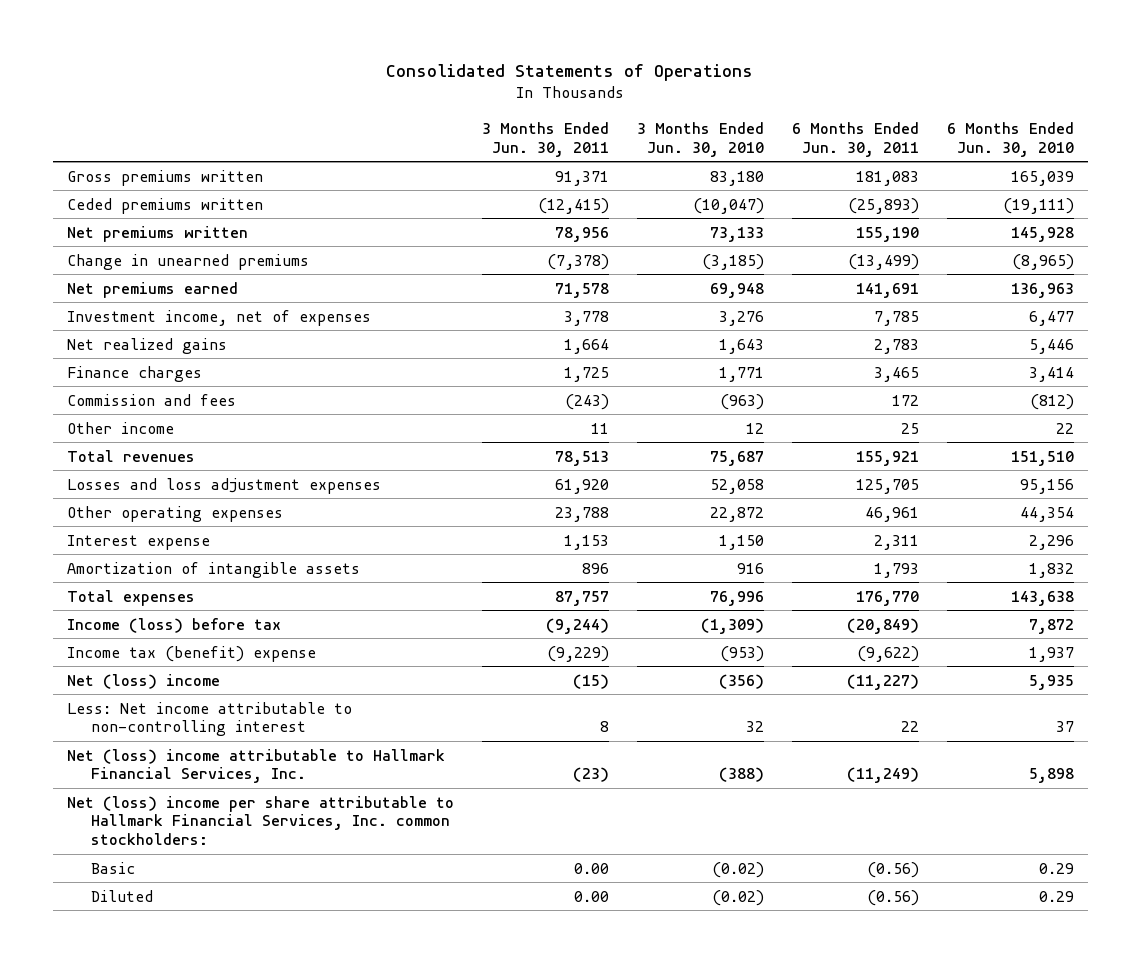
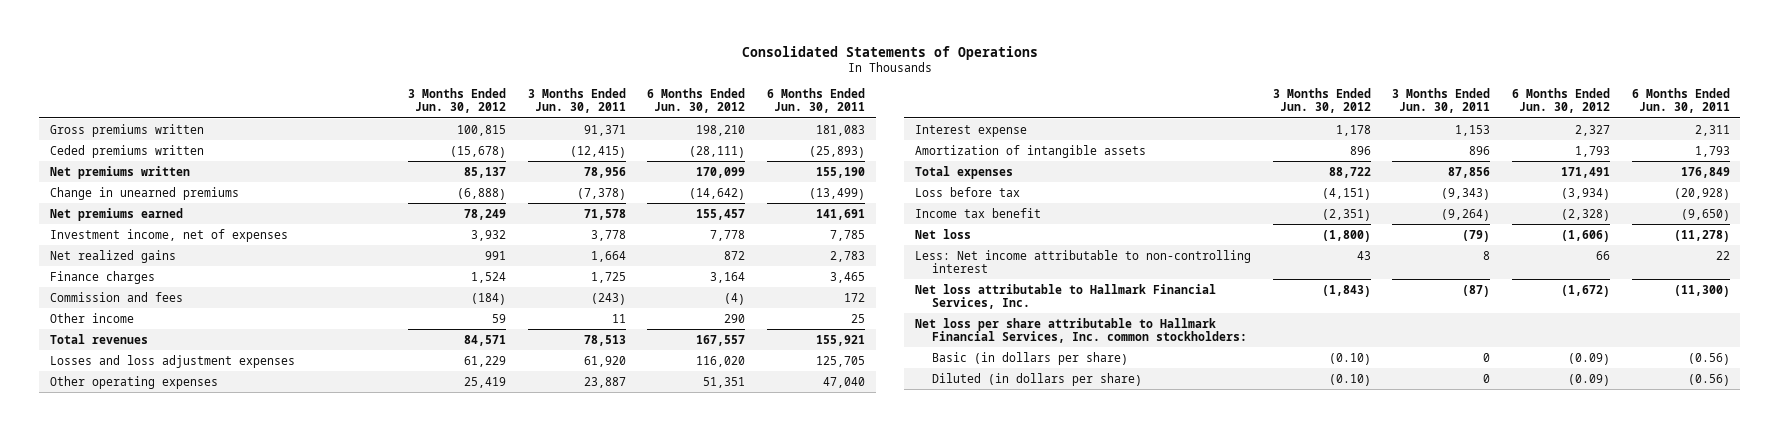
- | 3 Months Ended Jun. 30, 2011 | 3 Months Ended Jun. 30, 2010 | 6 Months Ended Jun. 30, 2011 | 6 Months Ended Jun. 30, 2010
+ | 3 Months Ended Jun. 30, 2012 | 3 Months Ended Jun. 30, 2011 | 6 Months Ended Jun. 30, 2012 | 6 Months Ended Jun. 30, 2011
- Other operating expenses | 23,788 | 22,872 | 46,961 | 44,354
+ Other operating expenses | 25,419 | 23,887 | 51,351 | 47,040
- Total expenses | 87,757 | 76,996 | 176,770 | 143,638
- Income (loss) before tax | (9,244) | (1,309) | (20,849) | 7,872
- Income tax (benefit) expense | (9,229) | (953) | (9,622) | 1,937
- Net (loss) income | (15) | (356) | (11,227) | 5,935
+ Total expenses | 88,722 | 87,856 | 171,491 | 176,849
+ Loss before tax | (4,151) | (9,343) | (3,934) | (20,928)
+ Income tax benefit | (2,351) | (9,264) | (2,328) | (9,650)
+ Net loss | (1,800) | (79) | (1,606) | (11,278)
- Net (loss) income attributable to Hallmark Financial Services, Inc. | (23) | (388) | (11,249) | 5,898
- Net (loss) income per share attributable to Hallmark Financial Services, Inc. common stockholders:
- Basic | 0.00 | (0.02) | (0.56) | 0.29
- Diluted | 0.00 | (0.02) | (0.56) | 0.29
+ Net loss attributable to Hallmark Financial Services, Inc. | (1,843) | (87) | (1,672) | (11,300)
+ Net loss per share attributable to Hallmark Financial Services, Inc. common stockholders:
+ Basic (in dollars per share) | (0.10) | 0 | (0.09) | (0.56)
+ Diluted (in dollars per share) | (0.10) | 0 | (0.09) | (0.56)

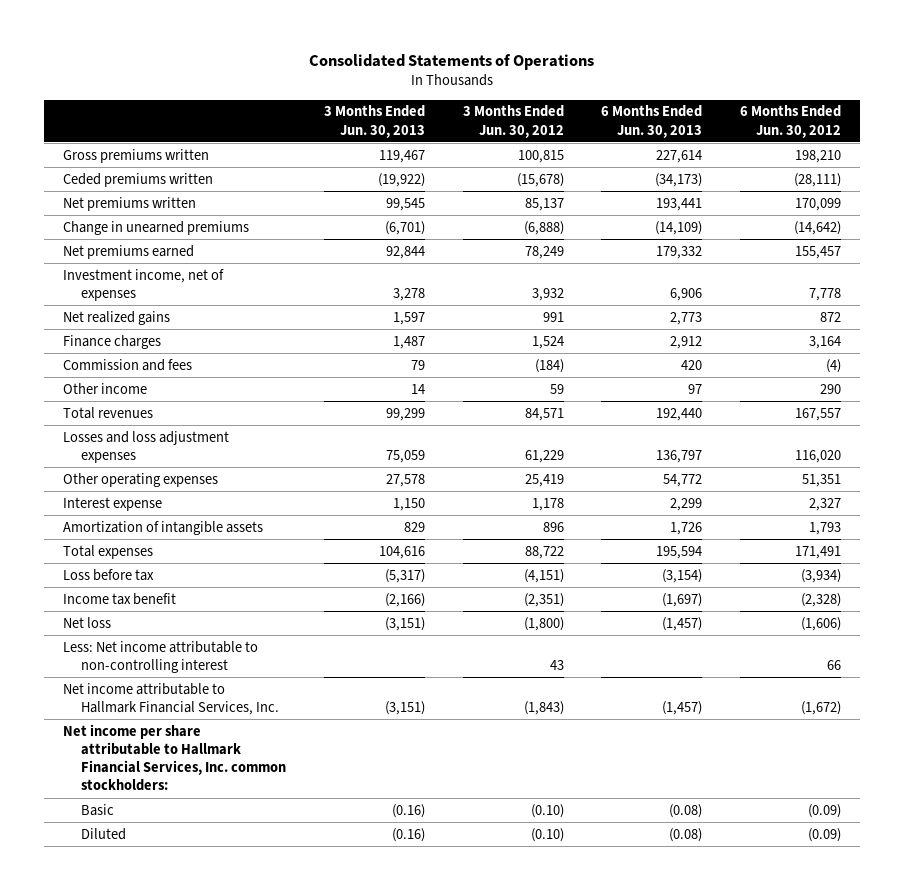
- | 3 Months Ended Jun. 30, 2012 | 3 Months Ended Jun. 30, 2011 | 6 Months Ended Jun. 30, 2012 | 6 Months Ended Jun. 30, 2011
+ | 3 Months Ended Jun. 30, 2013 | 3 Months Ended Jun. 30, 2012 | 6 Months Ended Jun. 30, 2013 | 6 Months Ended Jun. 30, 2012
- Net loss attributable to Hallmark Financial Services, Inc. | (1,843) | (87) | (1,672) | (11,300)
- Net loss per share attributable to Hallmark Financial Services, Inc. common stockholders:
- Basic (in dollars per share) | (0.10) | 0 | (0.09) | (0.56)
- Diluted (in dollars per share) | (0.10) | 0 | (0.09) | (0.56)
+ Net income attributable to Hallmark Financial Services, Inc. | (3,151) | (1,843) | (1,457) | (1,672)
+ Net income per share attributable to Hallmark Financial Services, Inc. common stockholders:
+ Basic | (0.16) | (0.10) | (0.08) | (0.09)
+ Diluted | (0.16) | (0.10) | (0.08) | (0.09)

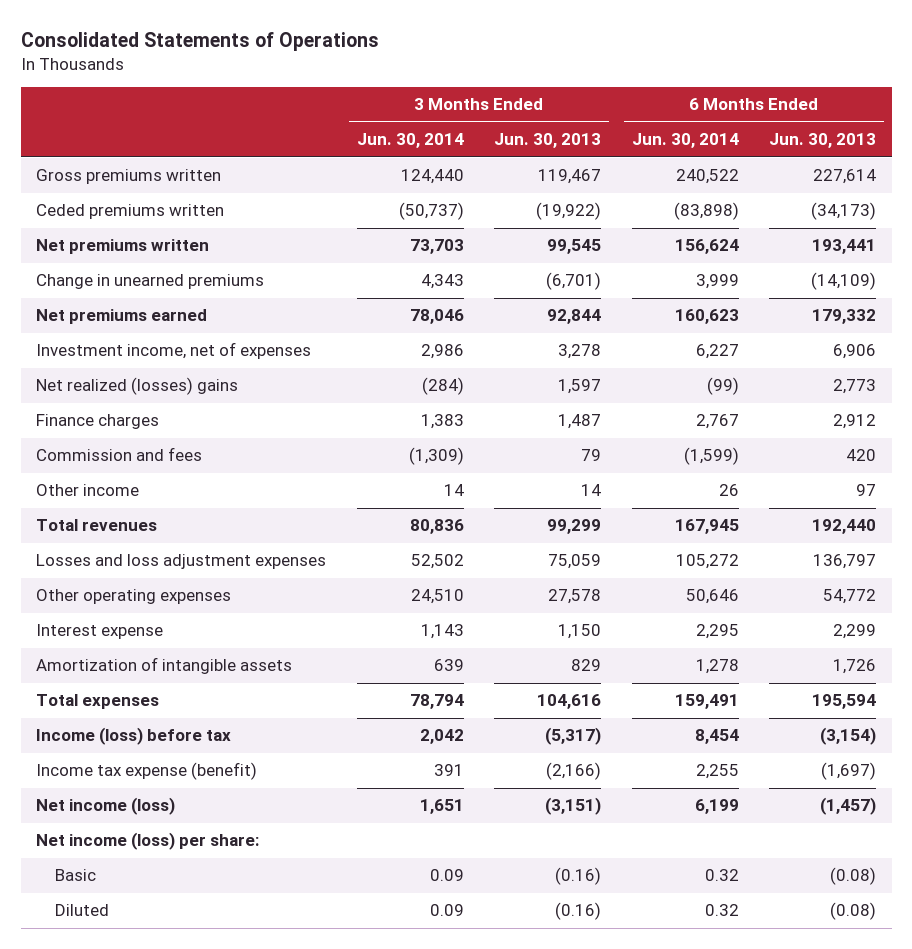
- | 3 Months Ended Jun. 30, 2013 | 3 Months Ended Jun. 30, 2012 | 6 Months Ended Jun. 30, 2013 | 6 Months Ended Jun. 30, 2012
+ | 3 Months Ended Jun. 30, 2014 | 3 Months Ended Jun. 30, 2013 | 6 Months Ended Jun. 30, 2014 | 6 Months Ended Jun. 30, 2013
- Net realized gains | 1,597 | 991 | 2,773 | 872
+ Net realized (losses) gains | (284) | 1,597 | (99) | 2,773
- Loss before tax | (5,317) | (4,151) | (3,154) | (3,934)
- Income tax benefit | (2,166) | (2,351) | (1,697) | (2,328)
- Net loss | (3,151) | (1,800) | (1,457) | (1,606)
- Less: Net income attributable to non-controlling interest | | 43 | | 66
- Net income attributable to Hallmark Financial Services, Inc. | (3,151) | (1,843) | (1,457) | (1,672)
- Net income per share attributable to Hallmark Financial Services, Inc. common stockholders:
+ Income (loss) before tax | 2,042 | (5,317) | 8,454 | (3,154)
+ Income tax expense (benefit) | 391 | (2,166) | 2,255 | (1,697)
+ Net income (loss) | 1,651 | (3,151) | 6,199 | (1,457)
+ Net income (loss) per share:

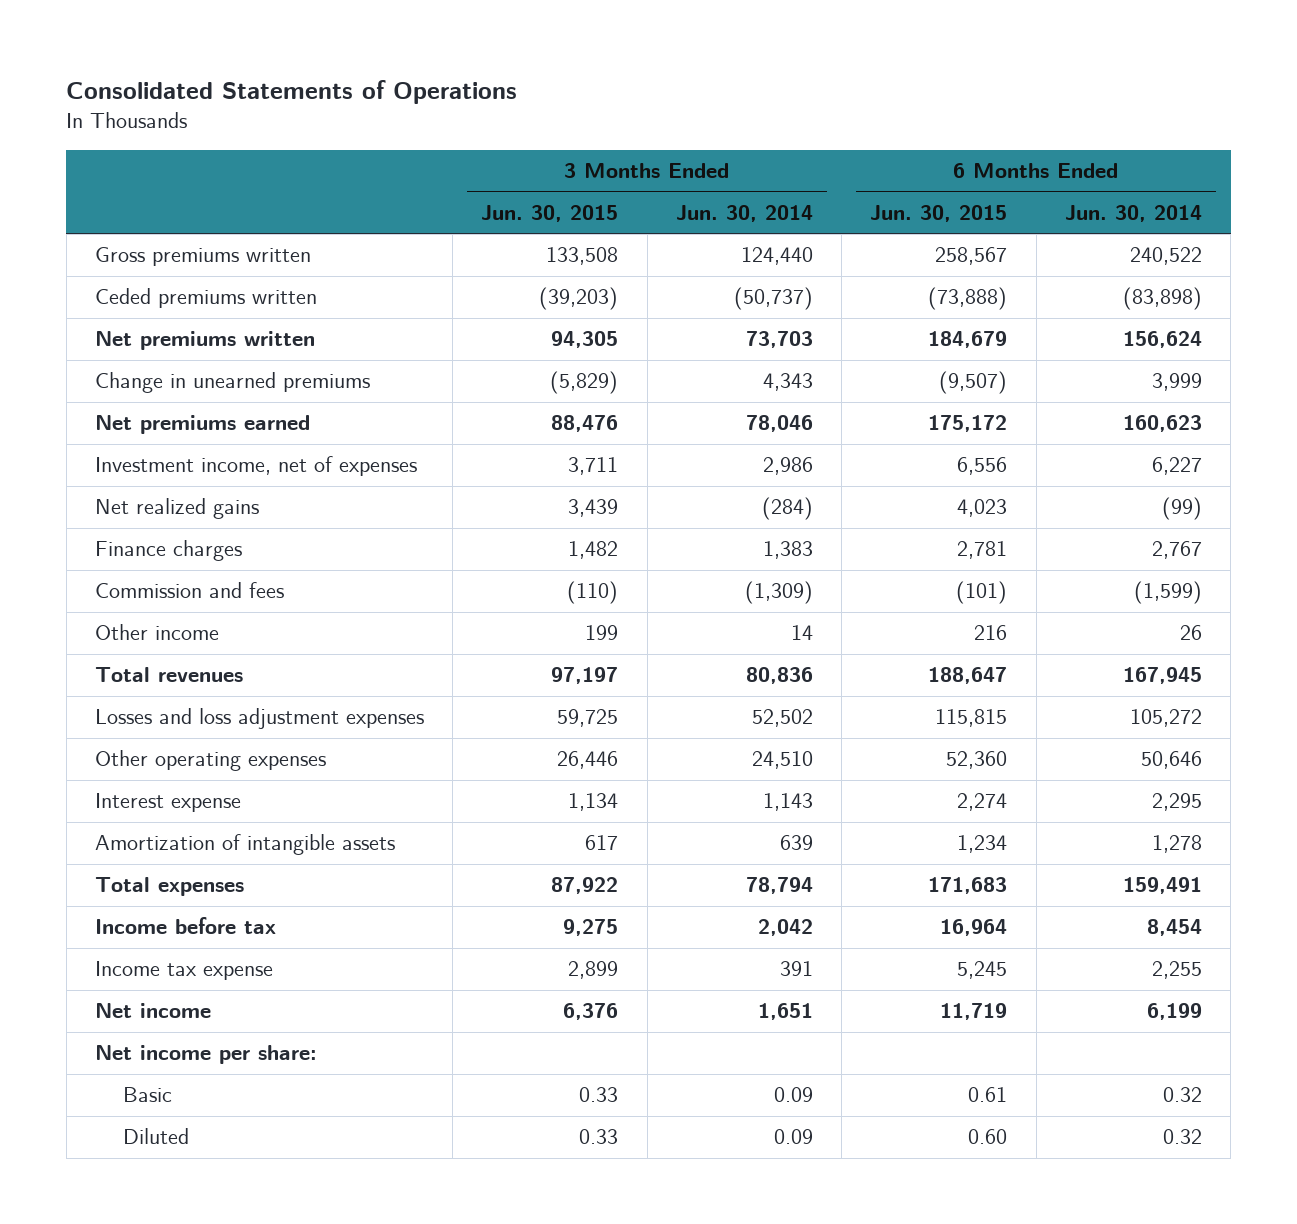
- | 3 Months Ended Jun. 30, 2014 | 3 Months Ended Jun. 30, 2013 | 6 Months Ended Jun. 30, 2014 | 6 Months Ended Jun. 30, 2013
+ | 3 Months Ended Jun. 30, 2015 | 3 Months Ended Jun. 30, 2014 | 6 Months Ended Jun. 30, 2015 | 6 Months Ended Jun. 30, 2014
- Net realized (losses) gains | (284) | 1,597 | (99) | 2,773
+ Net realized gains | 3,439 | (284) | 4,023 | (99)
- Income (loss) before tax | 2,042 | (5,317) | 8,454 | (3,154)
- Income tax expense (benefit) | 391 | (2,166) | 2,255 | (1,697)
- Net income (loss) | 1,651 | (3,151) | 6,199 | (1,457)
- Net income (loss) per share:
+ Income before tax | 9,275 | 2,042 | 16,964 | 8,454
+ Income tax expense | 2,899 | 391 | 5,245 | 2,255
+ Net income | 6,376 | 1,651 | 11,719 | 6,199
+ Net income per share:

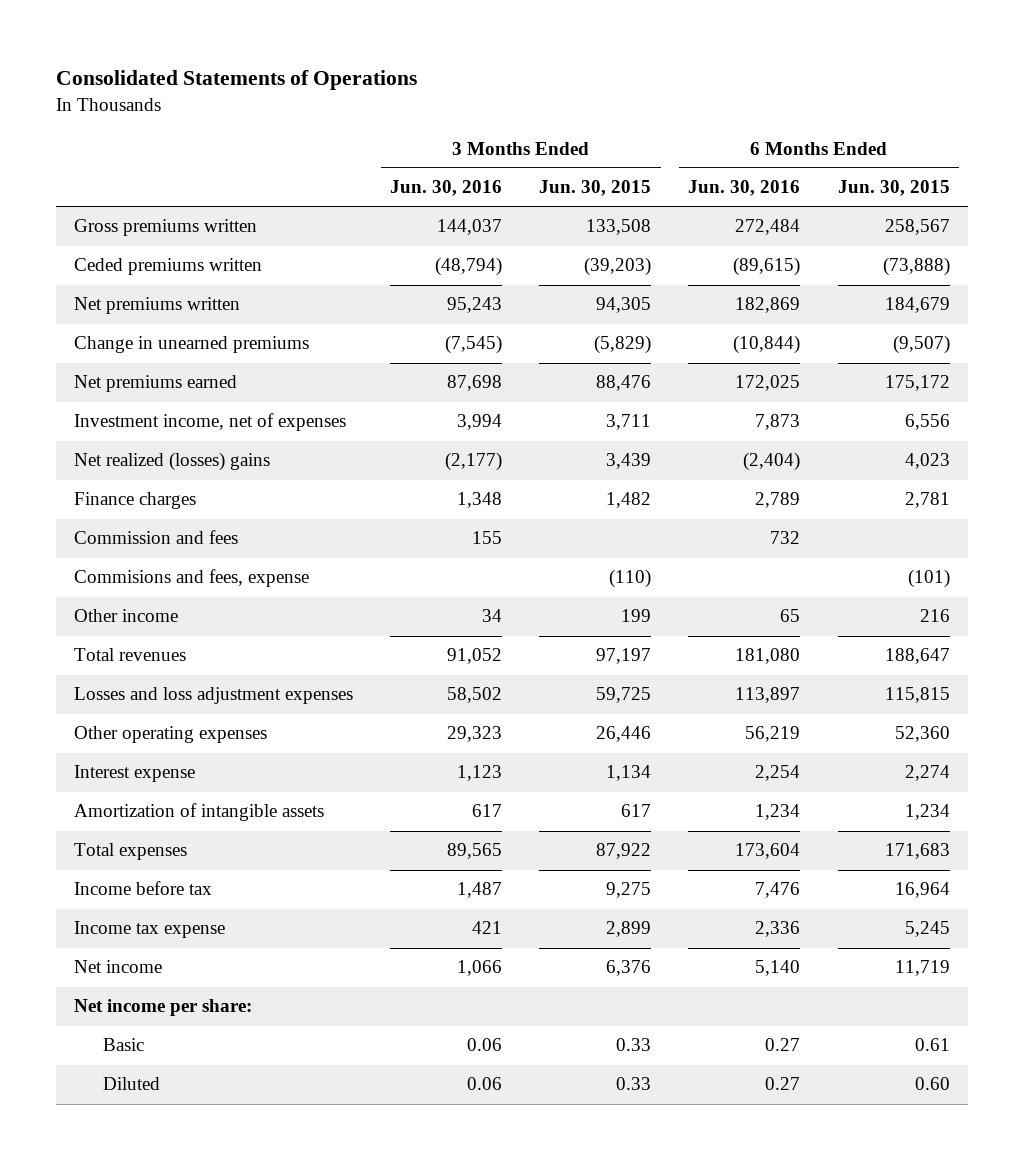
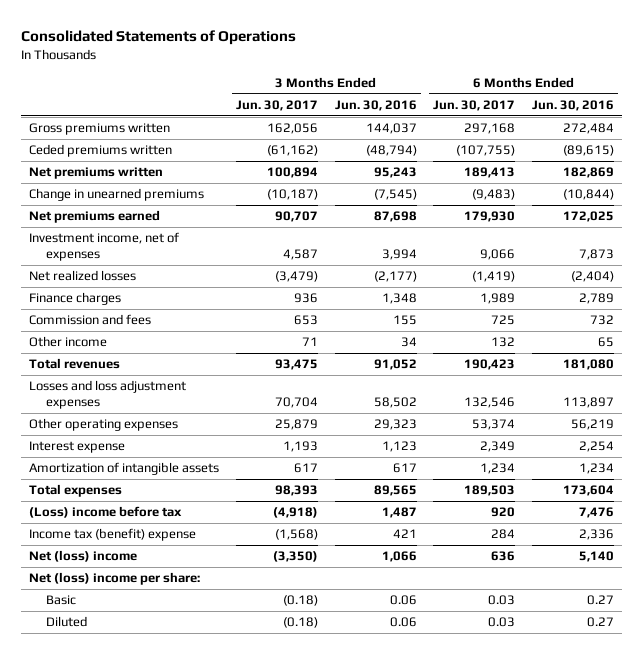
- | 3 Months Ended Jun. 30, 2016 | 3 Months Ended Jun. 30, 2015 | 6 Months Ended Jun. 30, 2016 | 6 Months Ended Jun. 30, 2015
+ | 3 Months Ended Jun. 30, 2017 | 3 Months Ended Jun. 30, 2016 | 6 Months Ended Jun. 30, 2017 | 6 Months Ended Jun. 30, 2016
- Net realized (losses) gains | (2,177) | 3,439 | (2,404) | 4,023
+ Net realized losses | (3,479) | (2,177) | (1,419) | (2,404)
- Commisions and fees, expense | | (110) | | (101)
- Income before tax | 1,487 | 9,275 | 7,476 | 16,964
- Income tax expense | 421 | 2,899 | 2,336 | 5,245
- Net income | 1,066 | 6,376 | 5,140 | 11,719
- Net income per share:
+ (Loss) income before tax | (4,918) | 1,487 | 920 | 7,476
+ Income tax (benefit) expense | (1,568) | 421 | 284 | 2,336
+ Net (loss) income | (3,350) | 1,066 | 636 | 5,140
+ Net (loss) income per share:

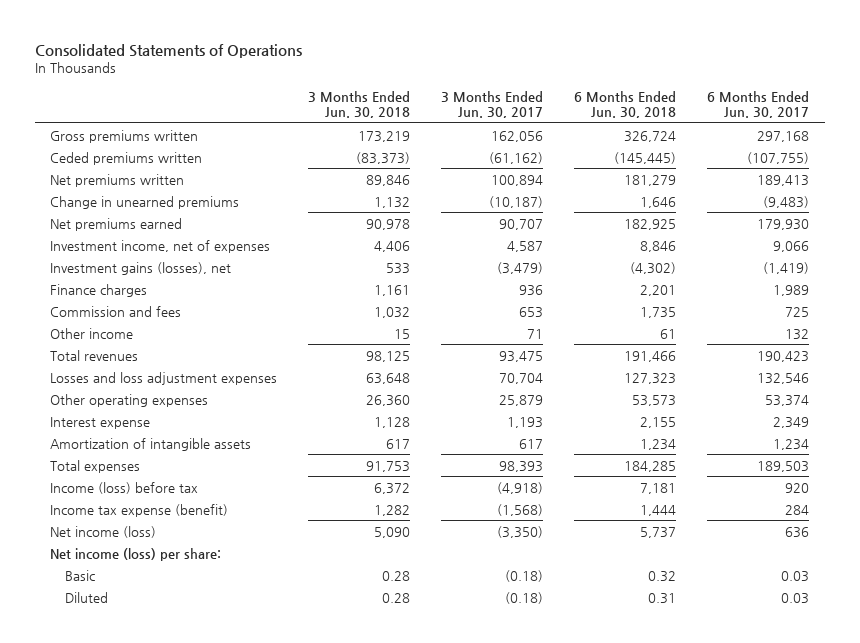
- | 3 Months Ended Jun. 30, 2017 | 3 Months Ended Jun. 30, 2016 | 6 Months Ended Jun. 30, 2017 | 6 Months Ended Jun. 30, 2016
+ | 3 Months Ended Jun. 30, 2018 | 3 Months Ended Jun. 30, 2017 | 6 Months Ended Jun. 30, 2018 | 6 Months Ended Jun. 30, 2017
- Net realized losses | (3,479) | (2,177) | (1,419) | (2,404)
+ Investment gains (losses), net | 533 | (3,479) | (4,302) | (1,419)
- (Loss) income before tax | (4,918) | 1,487 | 920 | 7,476
- Income tax (benefit) expense | (1,568) | 421 | 284 | 2,336
- Net (loss) income | (3,350) | 1,066 | 636 | 5,140
- Net (loss) income per share:
+ Income (loss) before tax | 6,372 | (4,918) | 7,181 | 920
+ Income tax expense (benefit) | 1,282 | (1,568) | 1,444 | 284
+ Net income (loss) | 5,090 | (3,350) | 5,737 | 636
+ Net income (loss) per share:

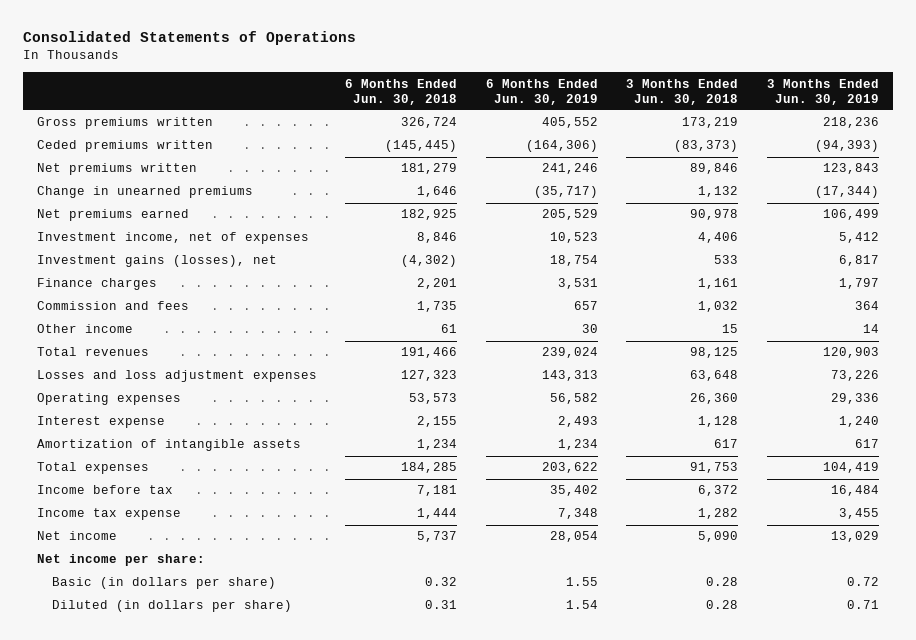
- | 3 Months Ended Jun. 30, 2018 | 3 Months Ended Jun. 30, 2017 | 6 Months Ended Jun. 30, 2018 | 6 Months Ended Jun. 30, 2017
+ | 6 Months Ended Jun. 30, 2018 | 6 Months Ended Jun. 30, 2019 | 3 Months Ended Jun. 30, 2018 | 3 Months Ended Jun. 30, 2019
- Other operating expenses | 26,360 | 25,879 | 53,573 | 53,374
+ Operating expenses | 53,573 | 56,582 | 26,360 | 29,336
- Income (loss) before tax | 6,372 | (4,918) | 7,181 | 920
- Income tax expense (benefit) | 1,282 | (1,568) | 1,444 | 284
- Net income (loss) | 5,090 | (3,350) | 5,737 | 636
- Net income (loss) per share:
- Basic | 0.28 | (0.18) | 0.32 | 0.03
- Diluted | 0.28 | (0.18) | 0.31 | 0.03
+ Income before tax | 7,181 | 35,402 | 6,372 | 16,484
+ Income tax expense | 1,444 | 7,348 | 1,282 | 3,455
+ Net income | 5,737 | 28,054 | 5,090 | 13,029
+ Net income per share:
+ Basic (in dollars per share) | 0.32 | 1.55 | 0.28 | 0.72
+ Diluted (in dollars per share) | 0.31 | 1.54 | 0.28 | 0.71

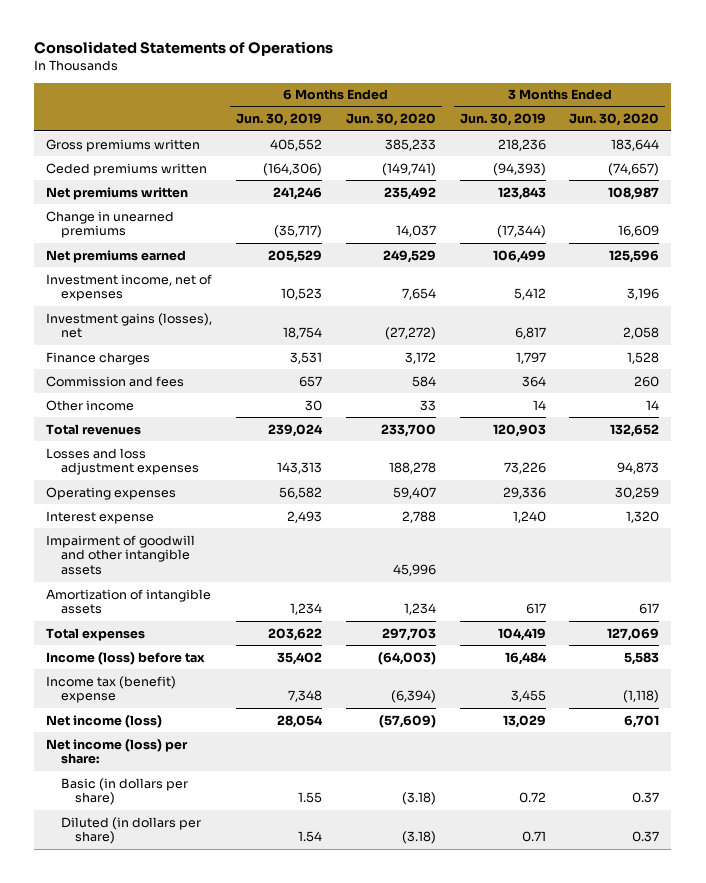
- | 6 Months Ended Jun. 30, 2018 | 6 Months Ended Jun. 30, 2019 | 3 Months Ended Jun. 30, 2018 | 3 Months Ended Jun. 30, 2019
+ | 6 Months Ended Jun. 30, 2019 | 6 Months Ended Jun. 30, 2020 | 3 Months Ended Jun. 30, 2019 | 3 Months Ended Jun. 30, 2020
+ Impairment of goodwill and other intangible assets | | 45,996 | |
- Income before tax | 7,181 | 35,402 | 6,372 | 16,484
- Income tax expense | 1,444 | 7,348 | 1,282 | 3,455
- Net income | 5,737 | 28,054 | 5,090 | 13,029
- Net income per share:
+ Income (loss) before tax | 35,402 | (64,003) | 16,484 | 5,583
+ Income tax (benefit) expense | 7,348 | (6,394) | 3,455 | (1,118)
+ Net income (loss) | 28,054 | (57,609) | 13,029 | 6,701
+ Net income (loss) per share:

